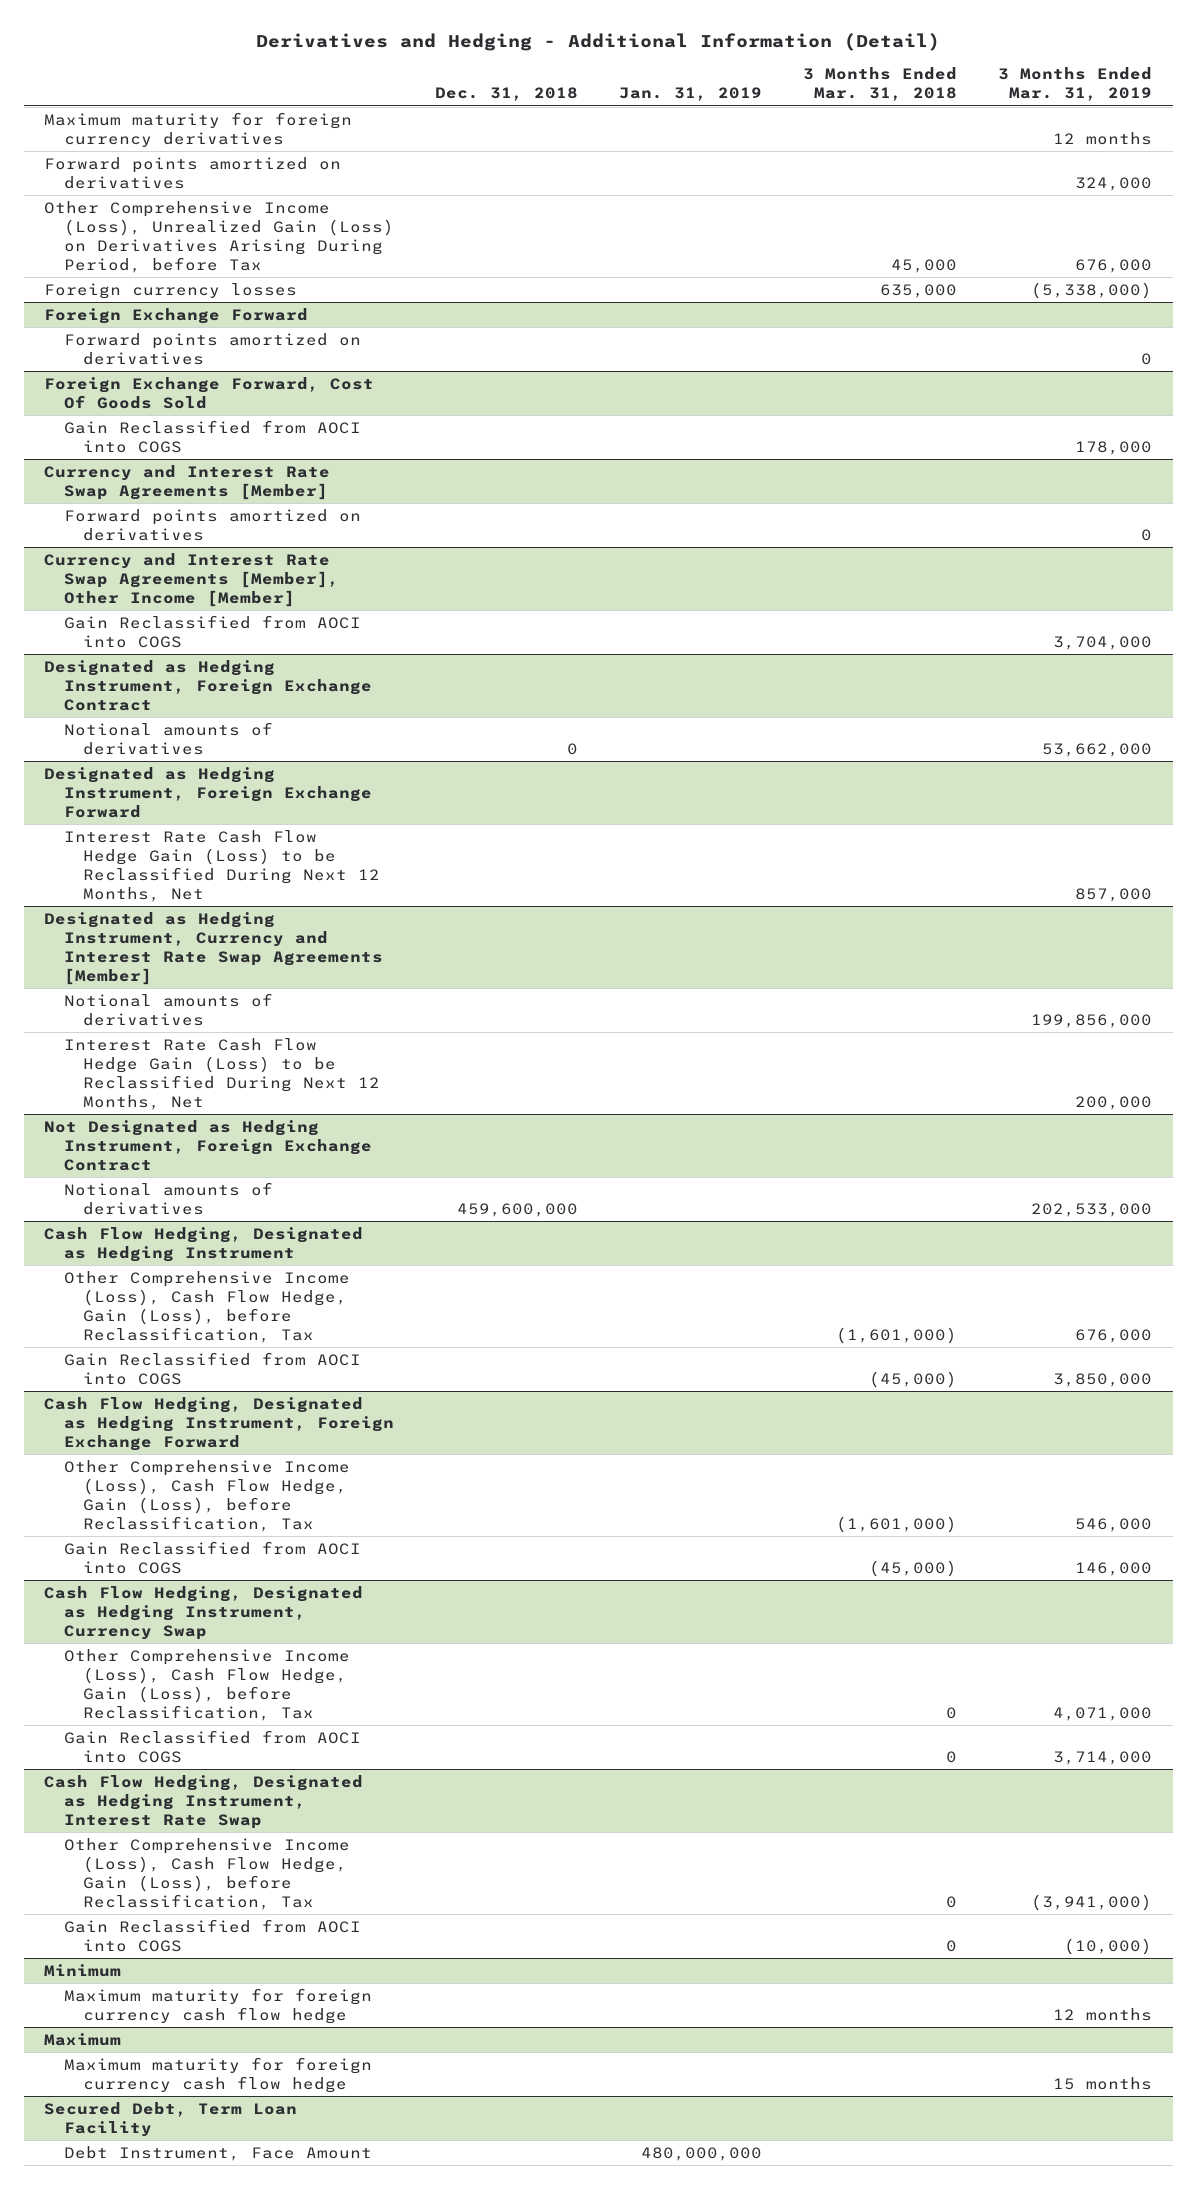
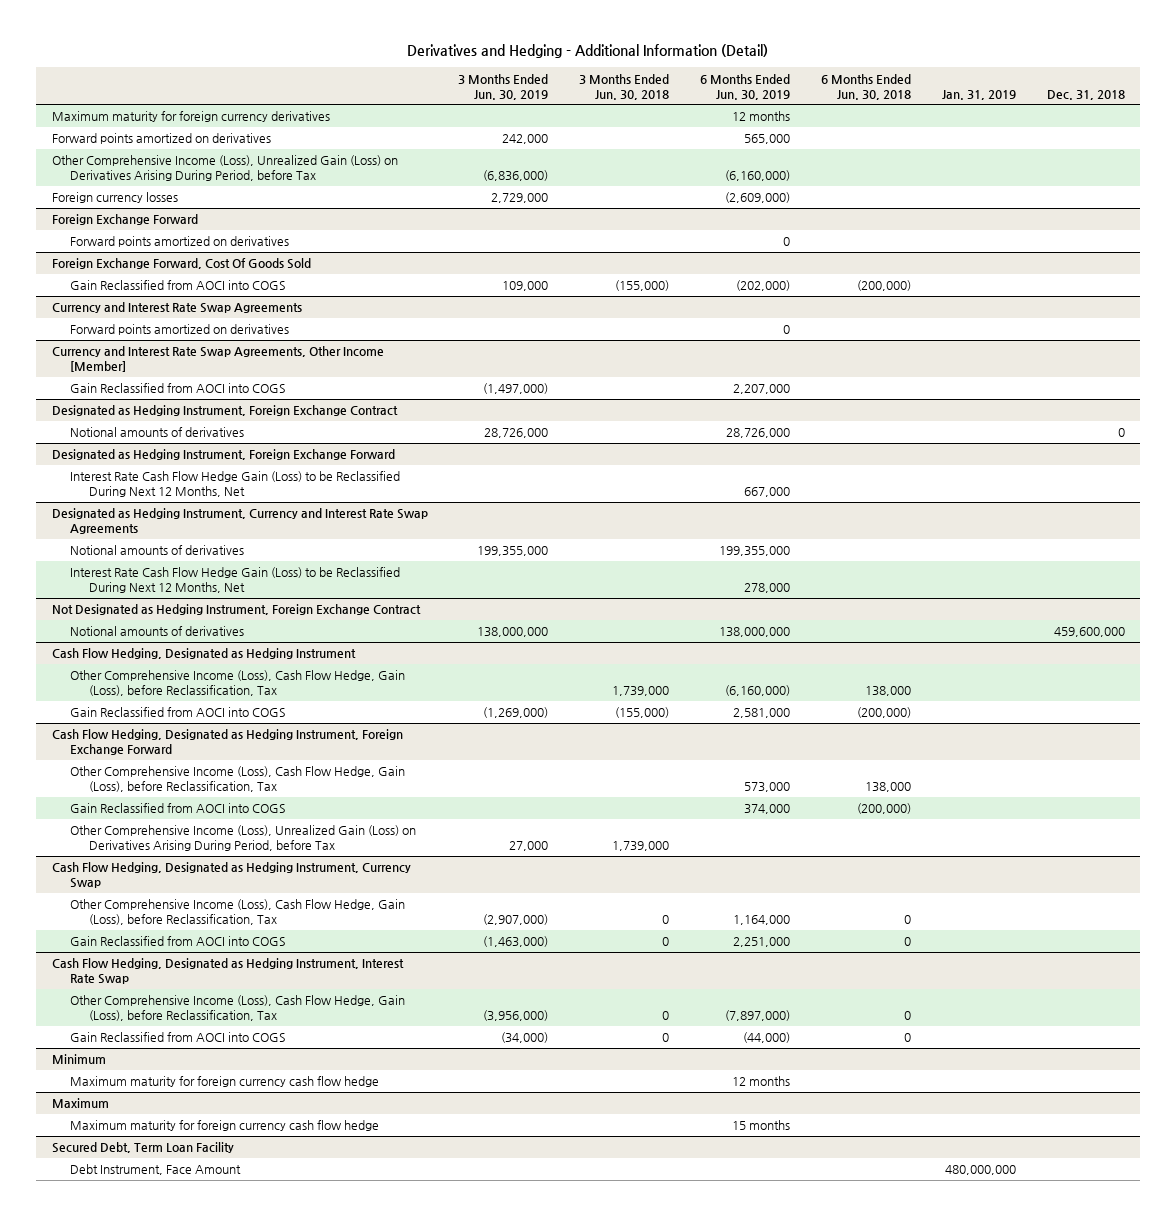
- | Dec. 31, 2018 | Jan. 31, 2019 | 3 Months Ended Mar. 31, 2018 | 3 Months Ended Mar. 31, 2019
+ | 3 Months Ended Jun. 30, 2019 | 3 Months Ended Jun. 30, 2018 | 6 Months Ended Jun. 30, 2019 | 6 Months Ended Jun. 30, 2018 | Jan. 31, 2019 | Dec. 31, 2018
- Currency and Interest Rate Swap Agreements [Member]
+ Currency and Interest Rate Swap Agreements
- Currency and Interest Rate Swap Agreements [Member], Other Income [Member]
+ Currency and Interest Rate Swap Agreements, Other Income [Member]
- Designated as Hedging Instrument, Currency and Interest Rate Swap Agreements [Member]
+ Designated as Hedging Instrument, Currency and Interest Rate Swap Agreements
@ Cash Flow Hedging, Designated as Hedging Instrument, Foreign Exchange Forward
+ Other Comprehensive Income (Loss), Unrealized Gain (Loss) on Derivatives Arising During Period, before Tax | 27,000 | 1,739,000 | | | |

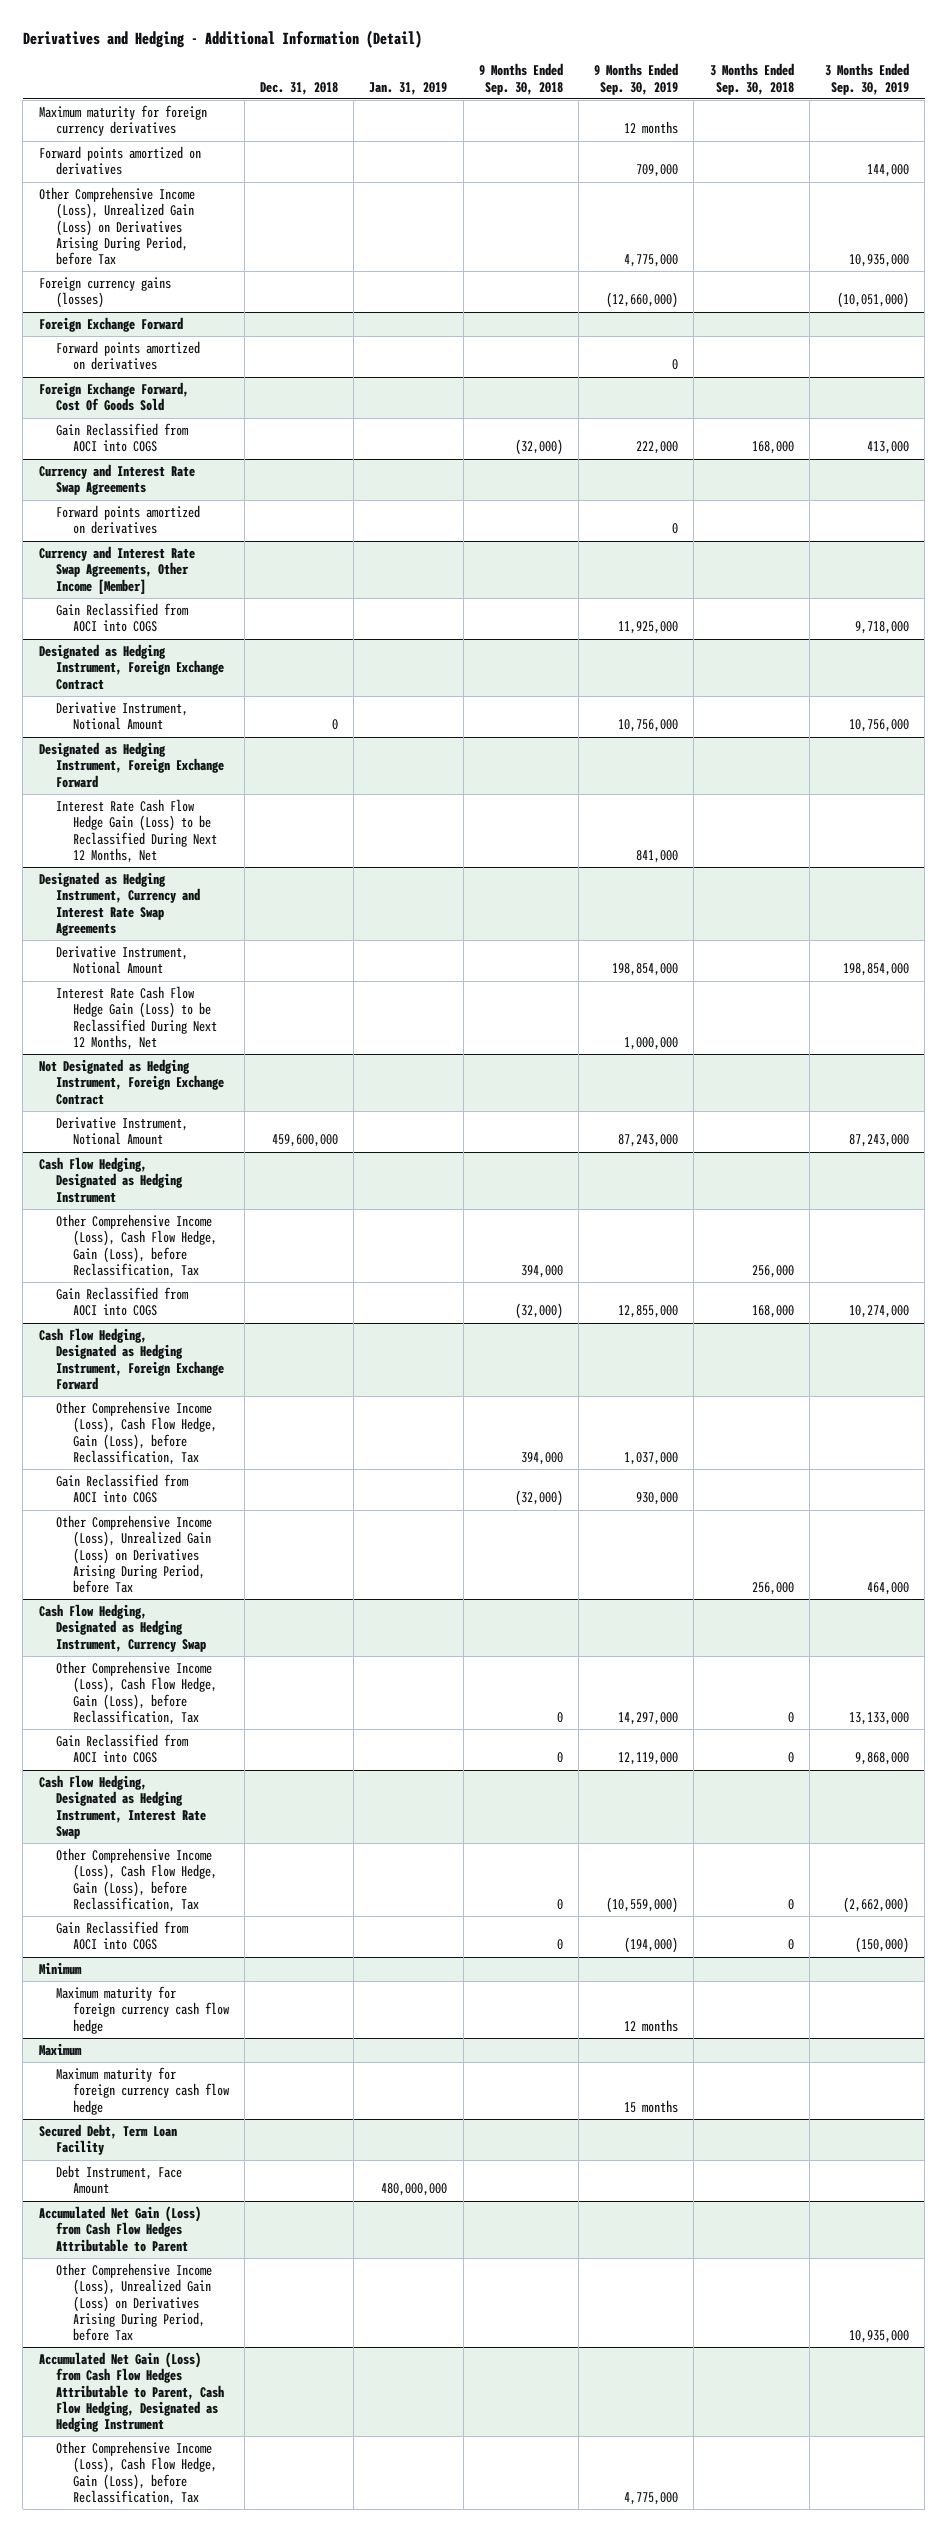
- | 3 Months Ended Jun. 30, 2019 | 3 Months Ended Jun. 30, 2018 | 6 Months Ended Jun. 30, 2019 | 6 Months Ended Jun. 30, 2018 | Jan. 31, 2019 | Dec. 31, 2018
+ | Dec. 31, 2018 | Jan. 31, 2019 | 9 Months Ended Sep. 30, 2018 | 9 Months Ended Sep. 30, 2019 | 3 Months Ended Sep. 30, 2018 | 3 Months Ended Sep. 30, 2019
- Foreign currency losses | 2,729,000 | | (2,609,000) | | |
+ Foreign currency gains (losses) | | | | (12,660,000) | | (10,051,000)
@ Designated as Hedging Instrument, Foreign Exchange Contract
- Notional amounts of derivatives | 28,726,000 | | 28,726,000 | | | 0
+ Derivative Instrument, Notional Amount | 0 | | | 10,756,000 | | 10,756,000
@ Designated as Hedging Instrument, Currency and Interest Rate Swap Agreements
- Notional amounts of derivatives | 199,355,000 | | 199,355,000 | | |
+ Derivative Instrument, Notional Amount | | | | 198,854,000 | | 198,854,000
@ Not Designated as Hedging Instrument, Foreign Exchange Contract
- Notional amounts of derivatives | 138,000,000 | | 138,000,000 | | | 459,600,000
+ Derivative Instrument, Notional Amount | 459,600,000 | | | 87,243,000 | | 87,243,000
+ Accumulated Net Gain (Loss) from Cash Flow Hedges Attributable to Parent
+ Other Comprehensive Income (Loss), Unrealized Gain (Loss) on Derivatives Arising During Period, before Tax | | | | | | 10,935,000
+ Accumulated Net Gain (Loss) from Cash Flow Hedges Attributable to Parent, Cash Flow Hedging, Designated as Hedging Instrument
+ Other Comprehensive Income (Loss), Cash Flow Hedge, Gain (Loss), before Reclassification, Tax | | | | 4,775,000 | |

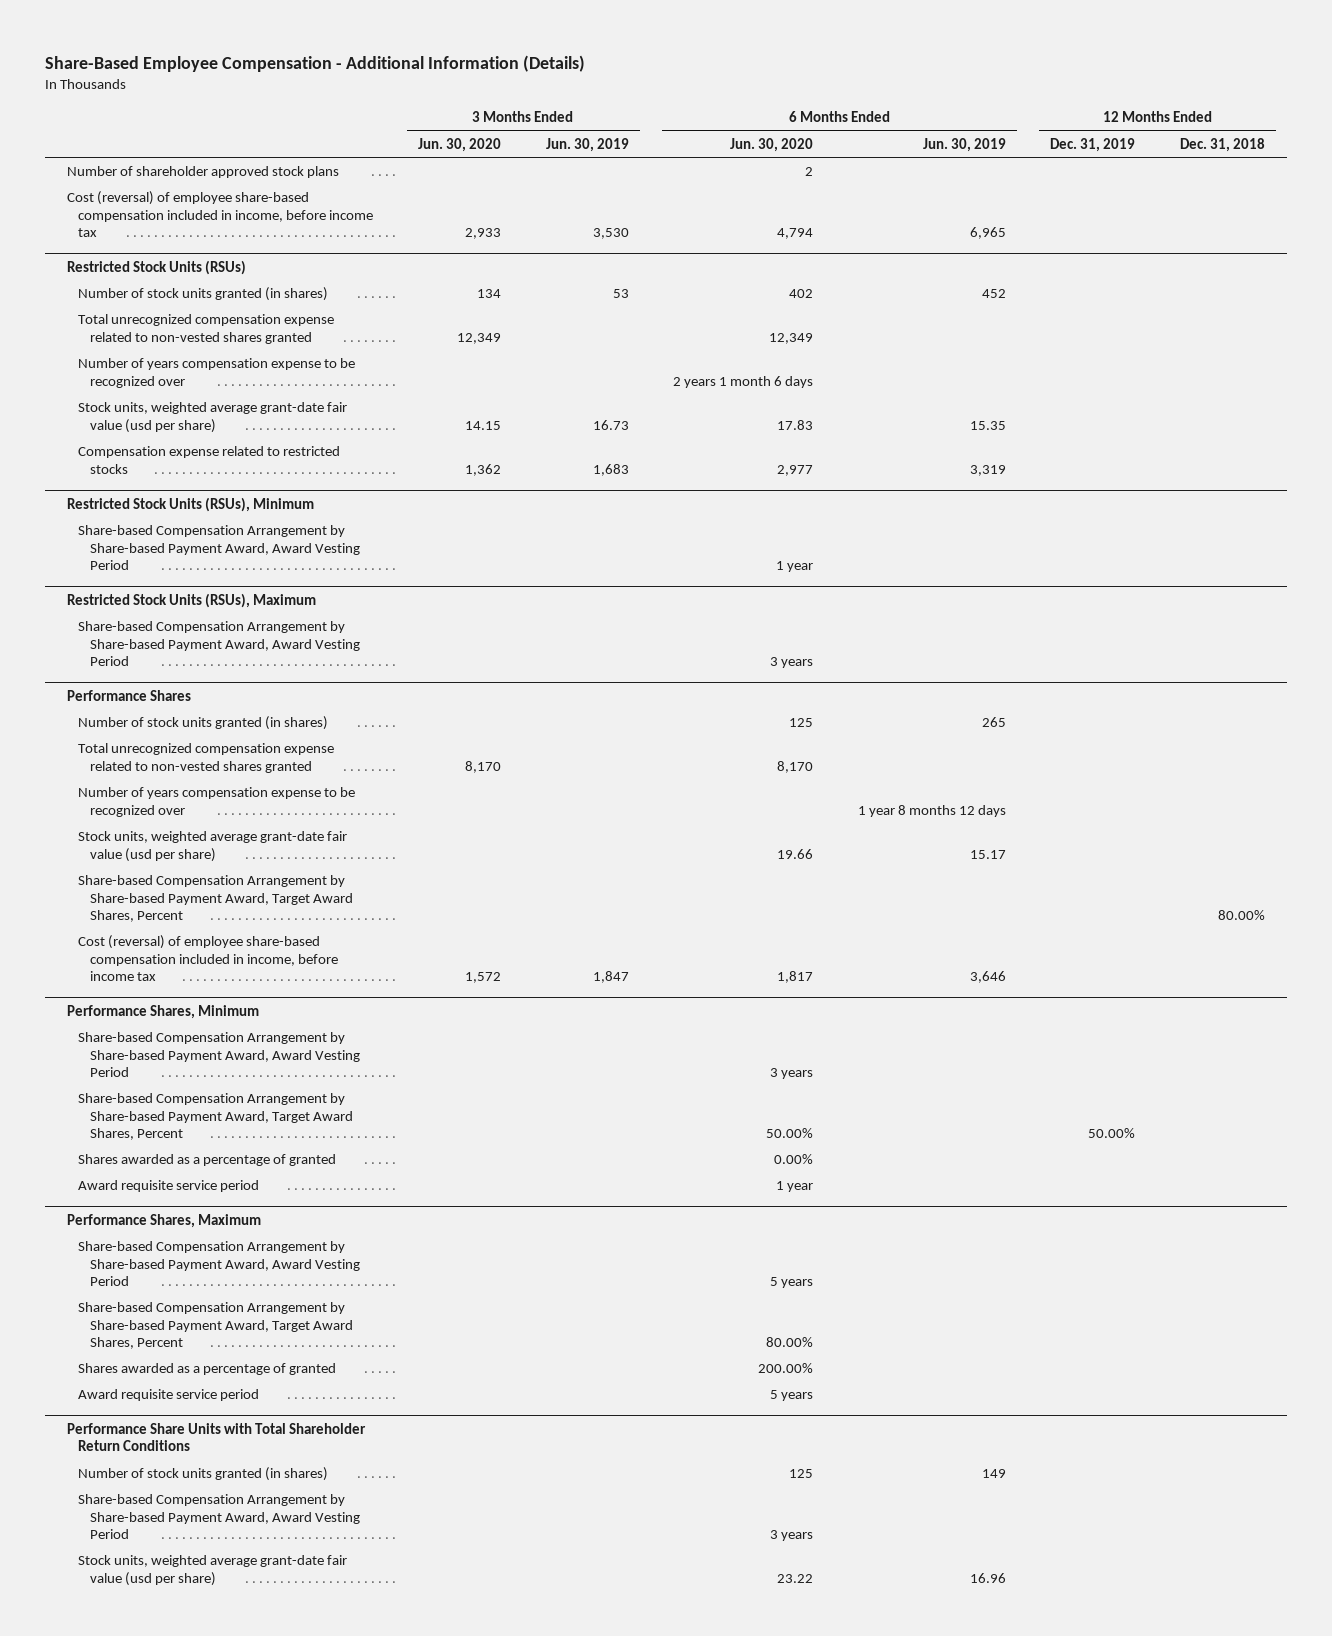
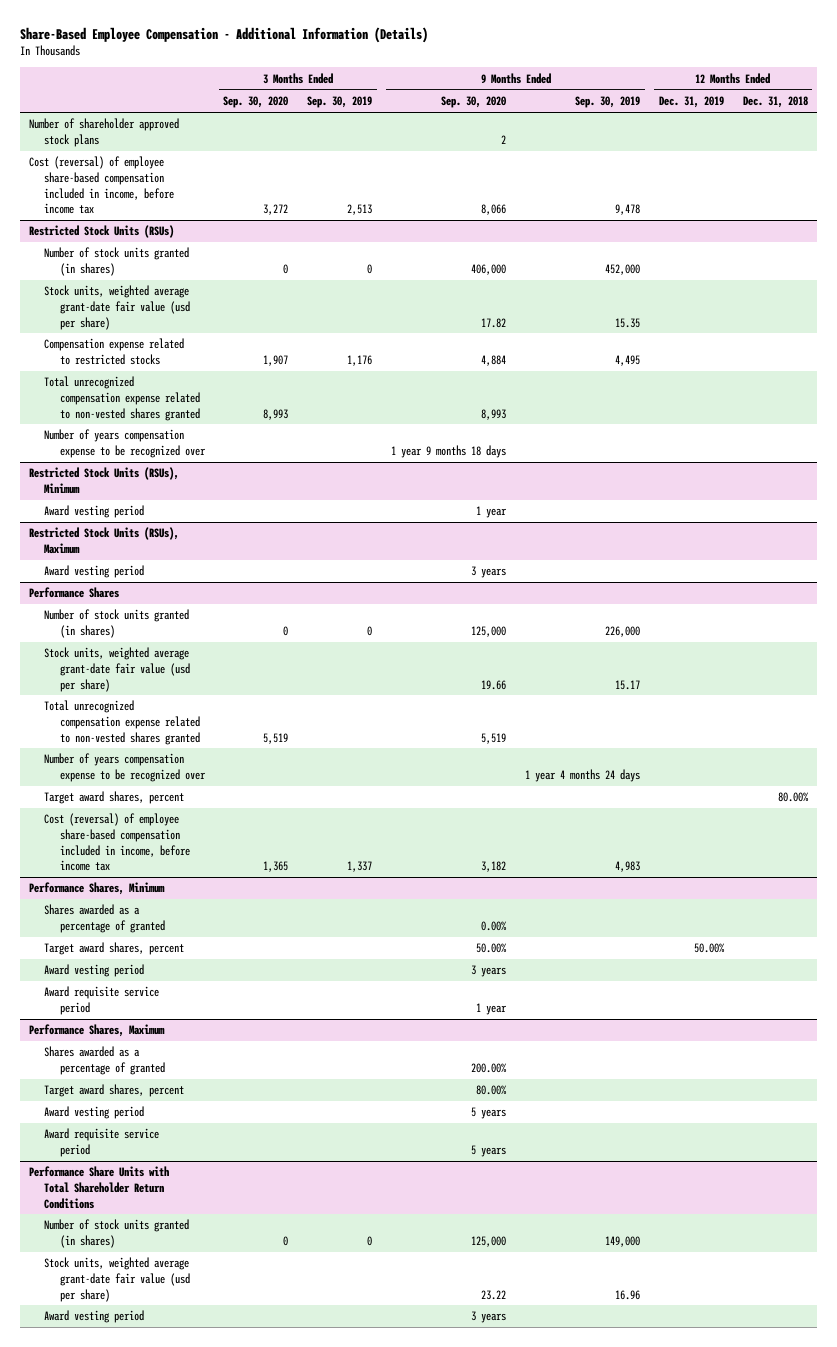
- | 3 Months Ended Jun. 30, 2020 | 3 Months Ended Jun. 30, 2019 | 6 Months Ended Jun. 30, 2020 | 6 Months Ended Jun. 30, 2019 | 12 Months Ended Dec. 31, 2019 | 12 Months Ended Dec. 31, 2018
+ | 3 Months Ended Sep. 30, 2020 | 3 Months Ended Sep. 30, 2019 | 9 Months Ended Sep. 30, 2020 | 9 Months Ended Sep. 30, 2019 | 12 Months Ended Dec. 31, 2019 | 12 Months Ended Dec. 31, 2018
@ Restricted Stock Units (RSUs)
moved down: Total unrecognized compensation expense related to non-vested shares granted | 8,993 | | 8,993 | | |
moved down: Number of years compensation expense to be recognized over | | | 1 year 9 months 18 days | | |
@ Restricted Stock Units (RSUs), Minimum
- Share-based Compensation Arrangement by Share-based Payment Award, Award Vesting Period | | | 1 year | | |
+ Award vesting period | | | 1 year | | |
@ Restricted Stock Units (RSUs), Maximum
- Share-based Compensation Arrangement by Share-based Payment Award, Award Vesting Period | | | 3 years | | |
+ Award vesting period | | | 3 years | | |
@ Performance Shares
moved up: Stock units, weighted average grant-date fair value (usd per share) | | | 19.66 | 15.17 | |
- Share-based Compensation Arrangement by Share-based Payment Award, Target Award Shares, Percent | | | | | | 80.00%
+ Target award shares, percent | | | | | | 80.00%
@ Performance Shares, Minimum
- Share-based Compensation Arrangement by Share-based Payment Award, Award Vesting Period | | | 3 years | | |
- Share-based Compensation Arrangement by Share-based Payment Award, Target Award Shares, Percent | | | 50.00% | | 50.00% |
+ Target award shares, percent | | | 50.00% | | 50.00% |
+ Award vesting period | | | 3 years | | |
@ Performance Shares, Maximum
- Share-based Compensation Arrangement by Share-based Payment Award, Award Vesting Period | | | 5 years | | |
- Share-based Compensation Arrangement by Share-based Payment Award, Target Award Shares, Percent | | | 80.00% | | |
+ Target award shares, percent | | | 80.00% | | |
+ Award vesting period | | | 5 years | | |
@ Performance Share Units with Total Shareholder Return Conditions
- Share-based Compensation Arrangement by Share-based Payment Award, Award Vesting Period | | | 3 years | | |
+ Award vesting period | | | 3 years | | |

